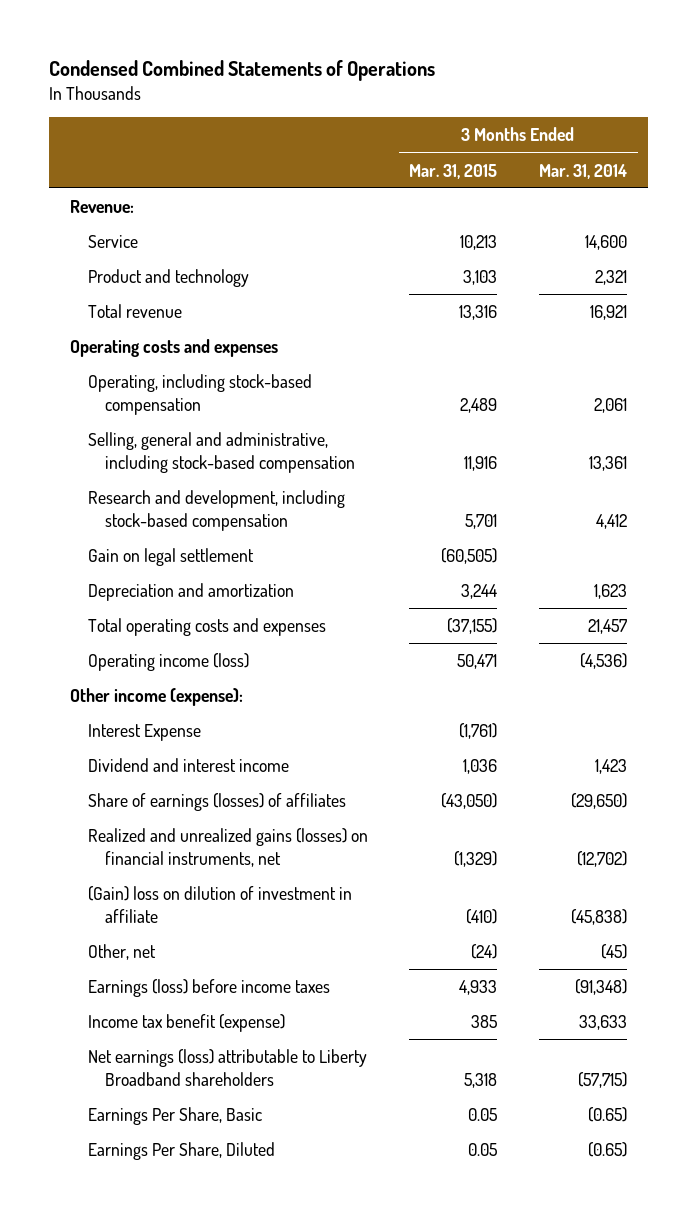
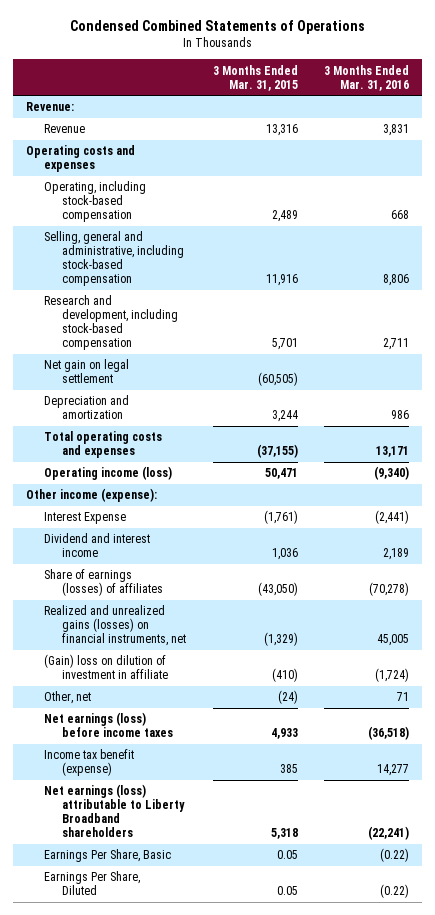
- | 3 Months Ended Mar. 31, 2015 | 3 Months Ended Mar. 31, 2014
+ | 3 Months Ended Mar. 31, 2015 | 3 Months Ended Mar. 31, 2016
- Service | 10,213 | 14,600
- Product and technology | 3,103 | 2,321
- Total revenue | 13,316 | 16,921
+ Revenue | 13,316 | 3,831
- Gain on legal settlement | (60,505) |
+ Net gain on legal settlement | (60,505) |
- Earnings (loss) before income taxes | 4,933 | (91,348)
+ Net earnings (loss) before income taxes | 4,933 | (36,518)

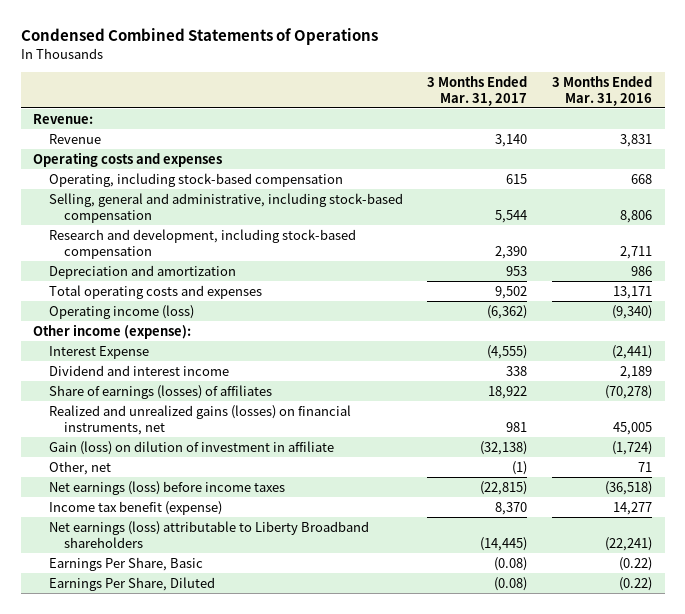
- | 3 Months Ended Mar. 31, 2015 | 3 Months Ended Mar. 31, 2016
+ | 3 Months Ended Mar. 31, 2017 | 3 Months Ended Mar. 31, 2016
- Net gain on legal settlement | (60,505) |
- (Gain) loss on dilution of investment in affiliate | (410) | (1,724)
+ Gain (loss) on dilution of investment in affiliate | (32,138) | (1,724)

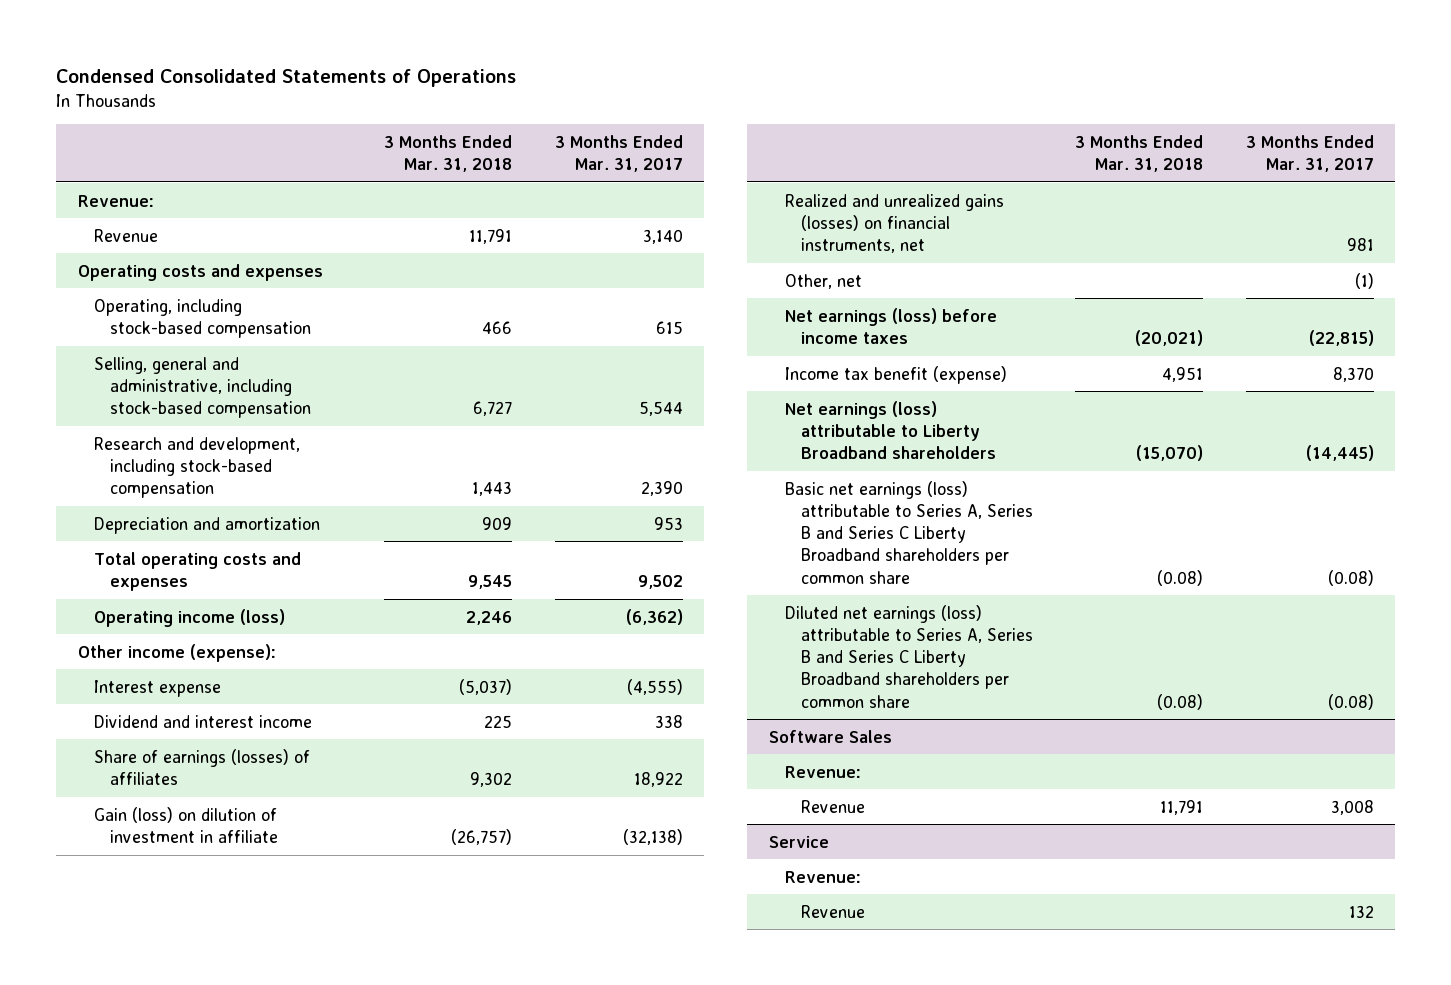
- Condensed Combined Statements of Operations
+ Condensed Consolidated Statements of Operations
- | 3 Months Ended Mar. 31, 2017 | 3 Months Ended Mar. 31, 2016
+ | 3 Months Ended Mar. 31, 2018 | 3 Months Ended Mar. 31, 2017
- Interest Expense | (4,555) | (2,441)
+ Interest expense | (5,037) | (4,555)
moved down: Realized and unrealized gains (losses) on financial instruments, net | | 981
- Earnings Per Share, Basic | (0.08) | (0.22)
- Earnings Per Share, Diluted | (0.08) | (0.22)
+ Basic net earnings (loss) attributable to Series A, Series B and Series C Liberty Broadband shareholders per common share | (0.08) | (0.08)
+ Diluted net earnings (loss) attributable to Series A, Series B and Series C Liberty Broadband shareholders per common share | (0.08) | (0.08)
+ Software Sales
+ Revenue:
+ Revenue | 11,791 | 3,008
+ Service
+ Revenue:
+ Revenue | | 132

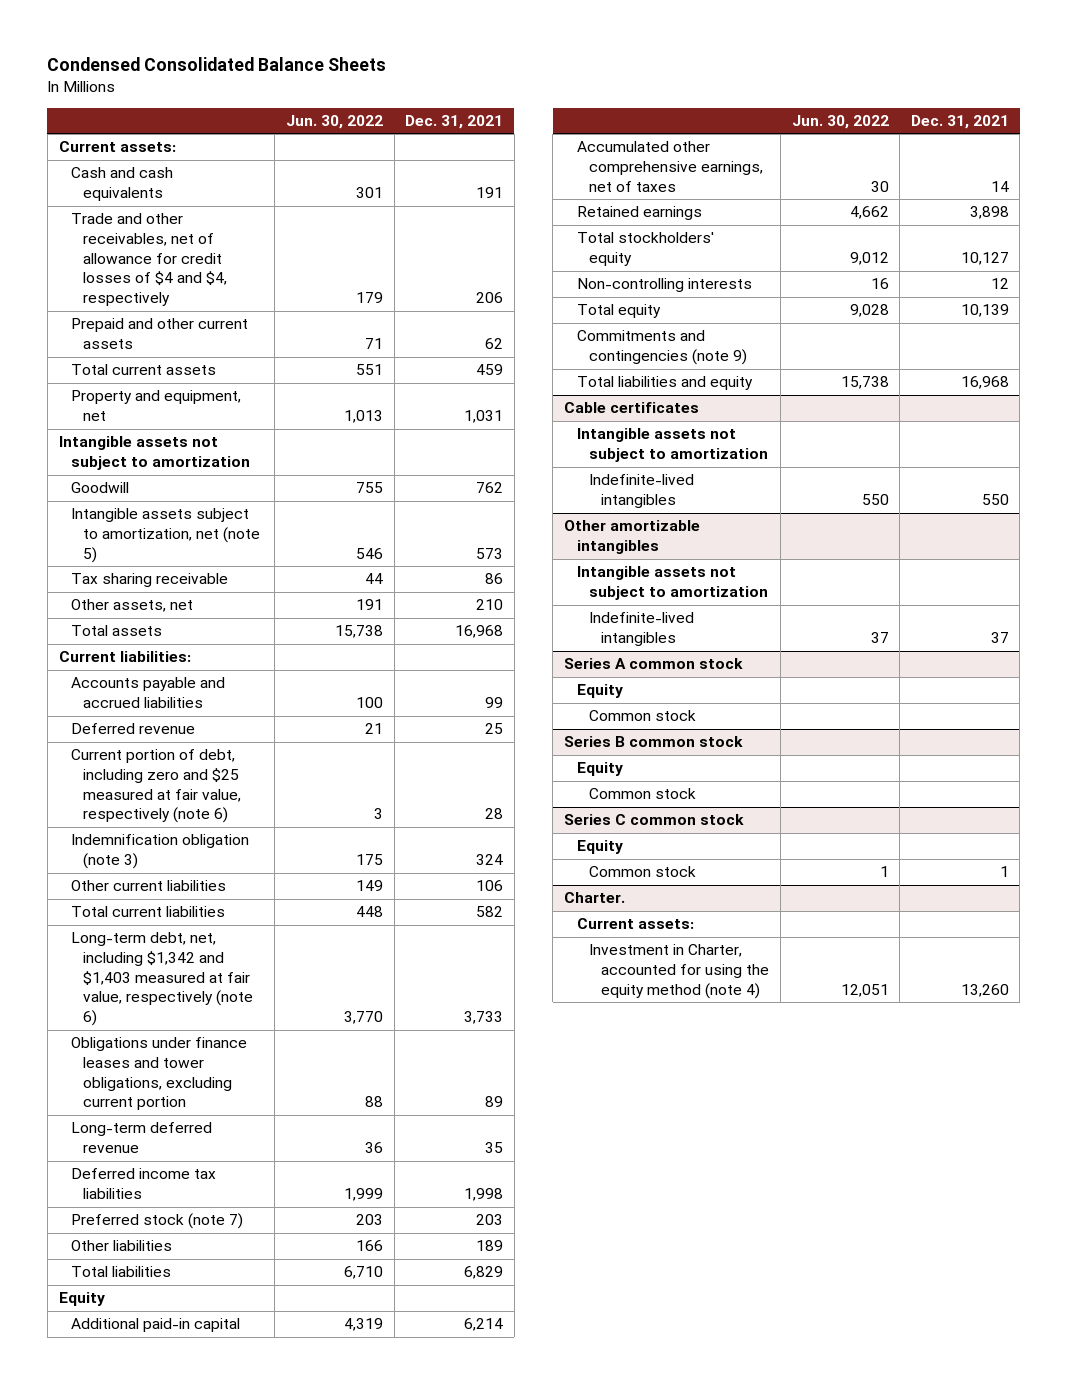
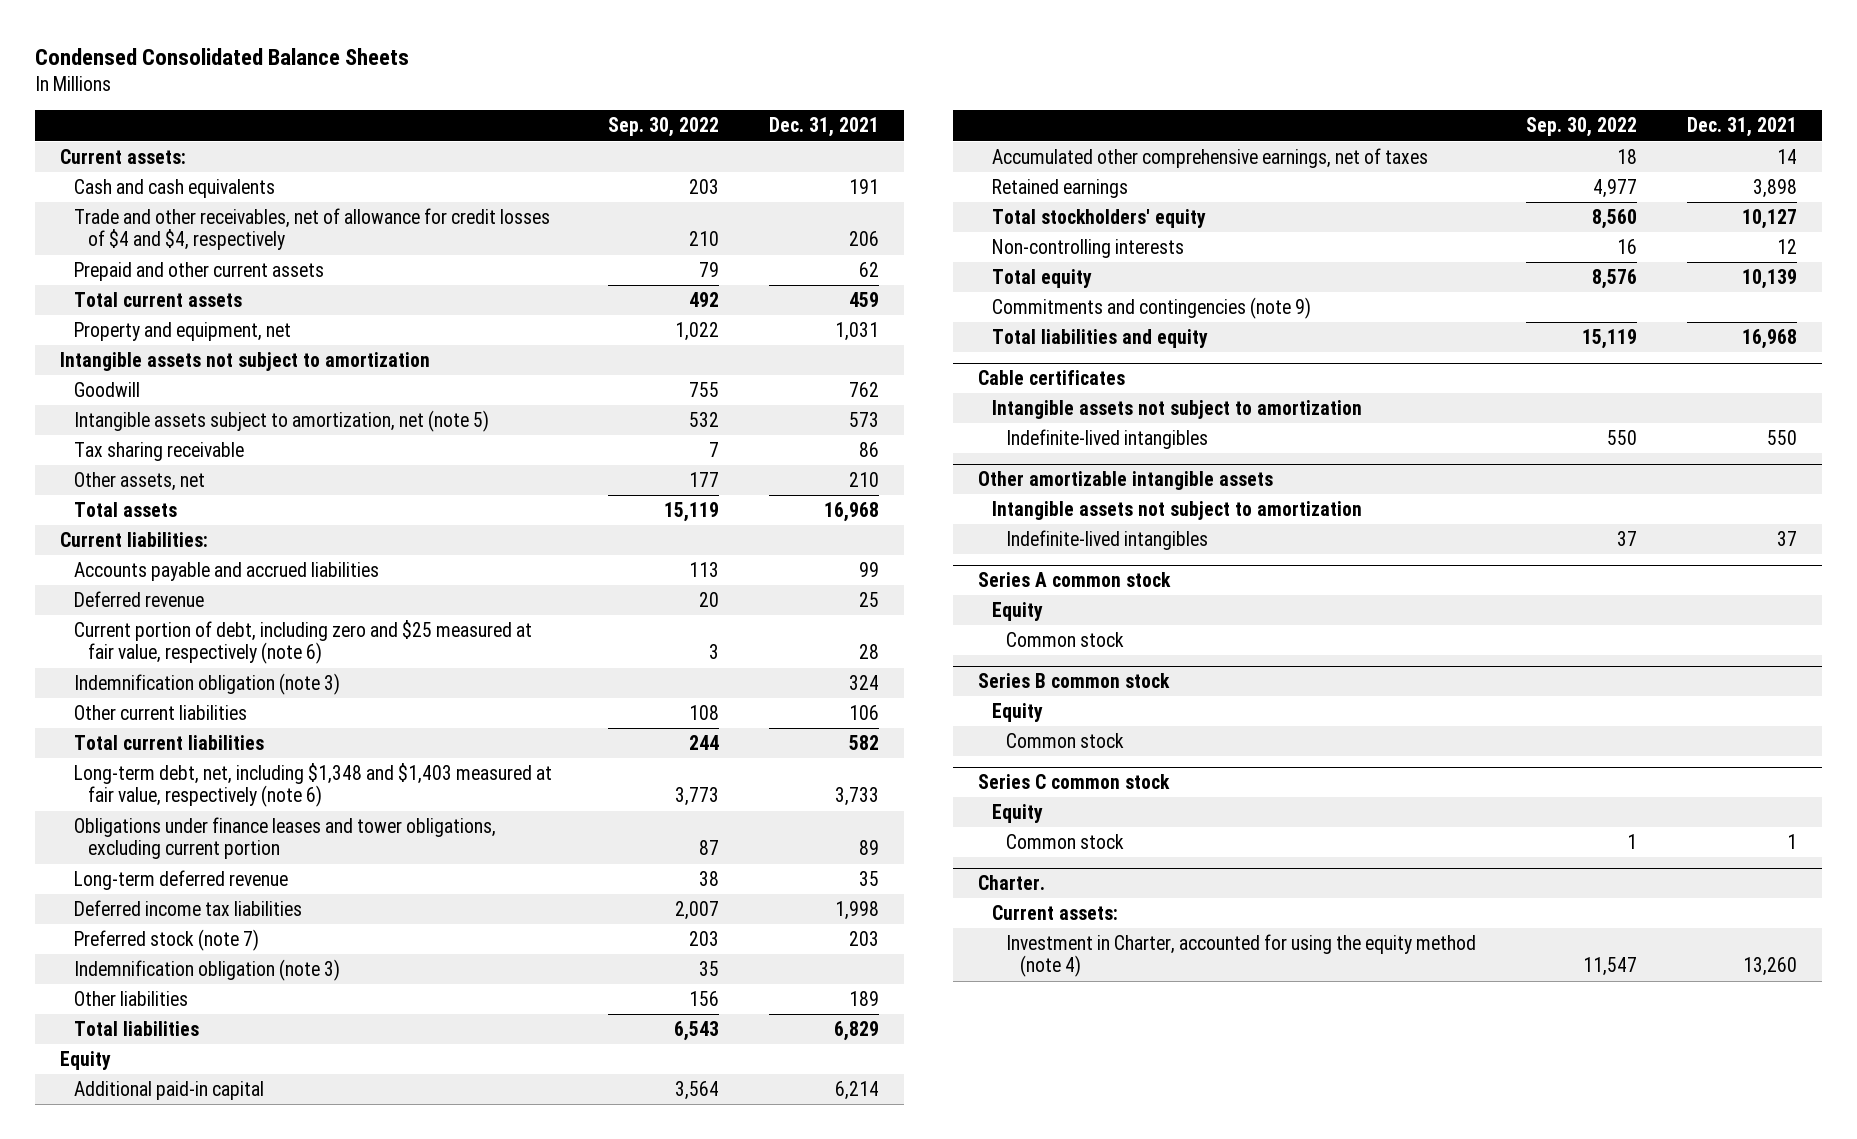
- | Jun. 30, 2022 | Dec. 31, 2021
+ | Sep. 30, 2022 | Dec. 31, 2021
- Long-term debt, net, including $1,342 and $1,403 measured at fair value, respectively (note 6) | 3,770 | 3,733
+ Long-term debt, net, including $1,348 and $1,403 measured at fair value, respectively (note 6) | 3,773 | 3,733
+ Indemnification obligation (note 3) | 35 |
- Other amortizable intangibles
+ Other amortizable intangible assets

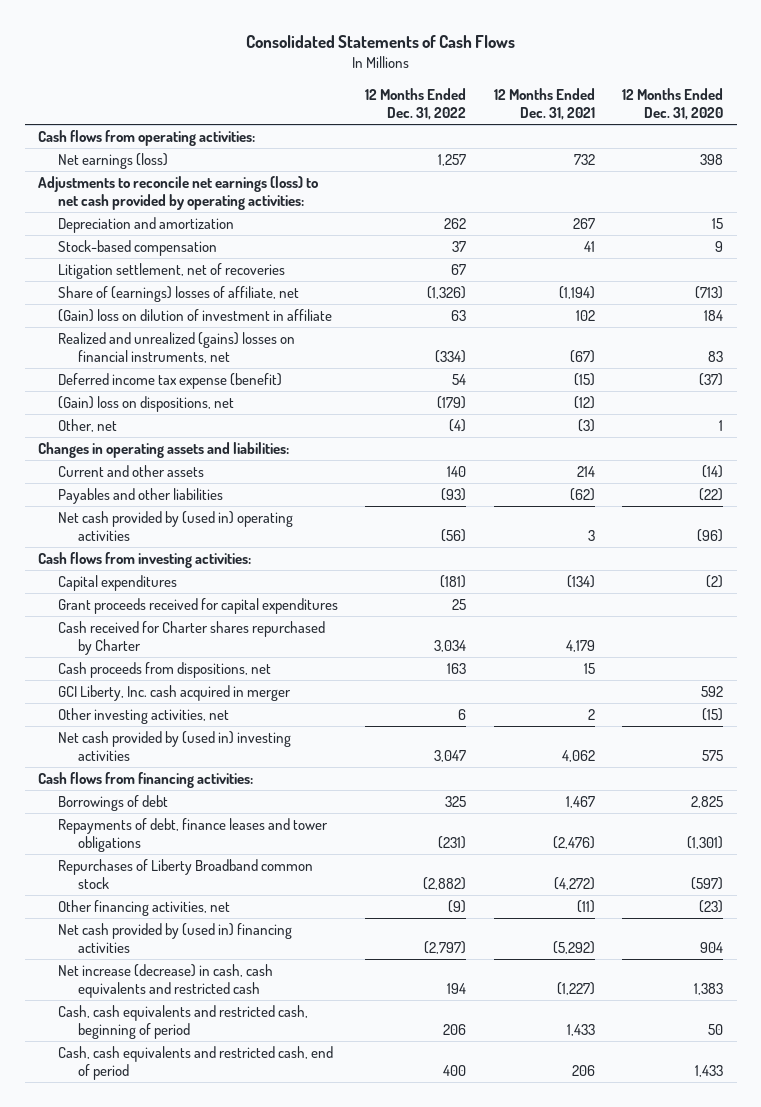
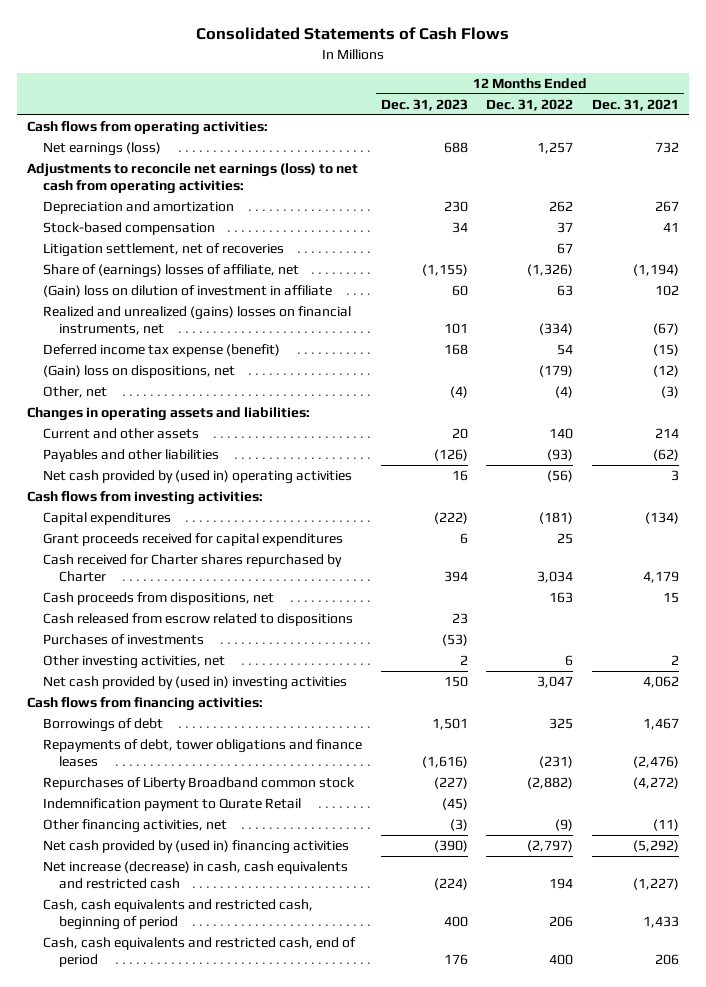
- | 12 Months Ended Dec. 31, 2022 | 12 Months Ended Dec. 31, 2021 | 12 Months Ended Dec. 31, 2020
+ | 12 Months Ended Dec. 31, 2023 | 12 Months Ended Dec. 31, 2022 | 12 Months Ended Dec. 31, 2021
- Adjustments to reconcile net earnings (loss) to net cash provided by operating activities:
+ Adjustments to reconcile net earnings (loss) to net cash from operating activities:
- GCI Liberty, Inc. cash acquired in merger | | | 592
+ Cash released from escrow related to dispositions | 23 | |
+ Purchases of investments | (53) | |
- Repayments of debt, finance leases and tower obligations | (231) | (2,476) | (1,301)
+ Repayments of debt, tower obligations and finance leases | (1,616) | (231) | (2,476)
+ Indemnification payment to Qurate Retail | (45) | |

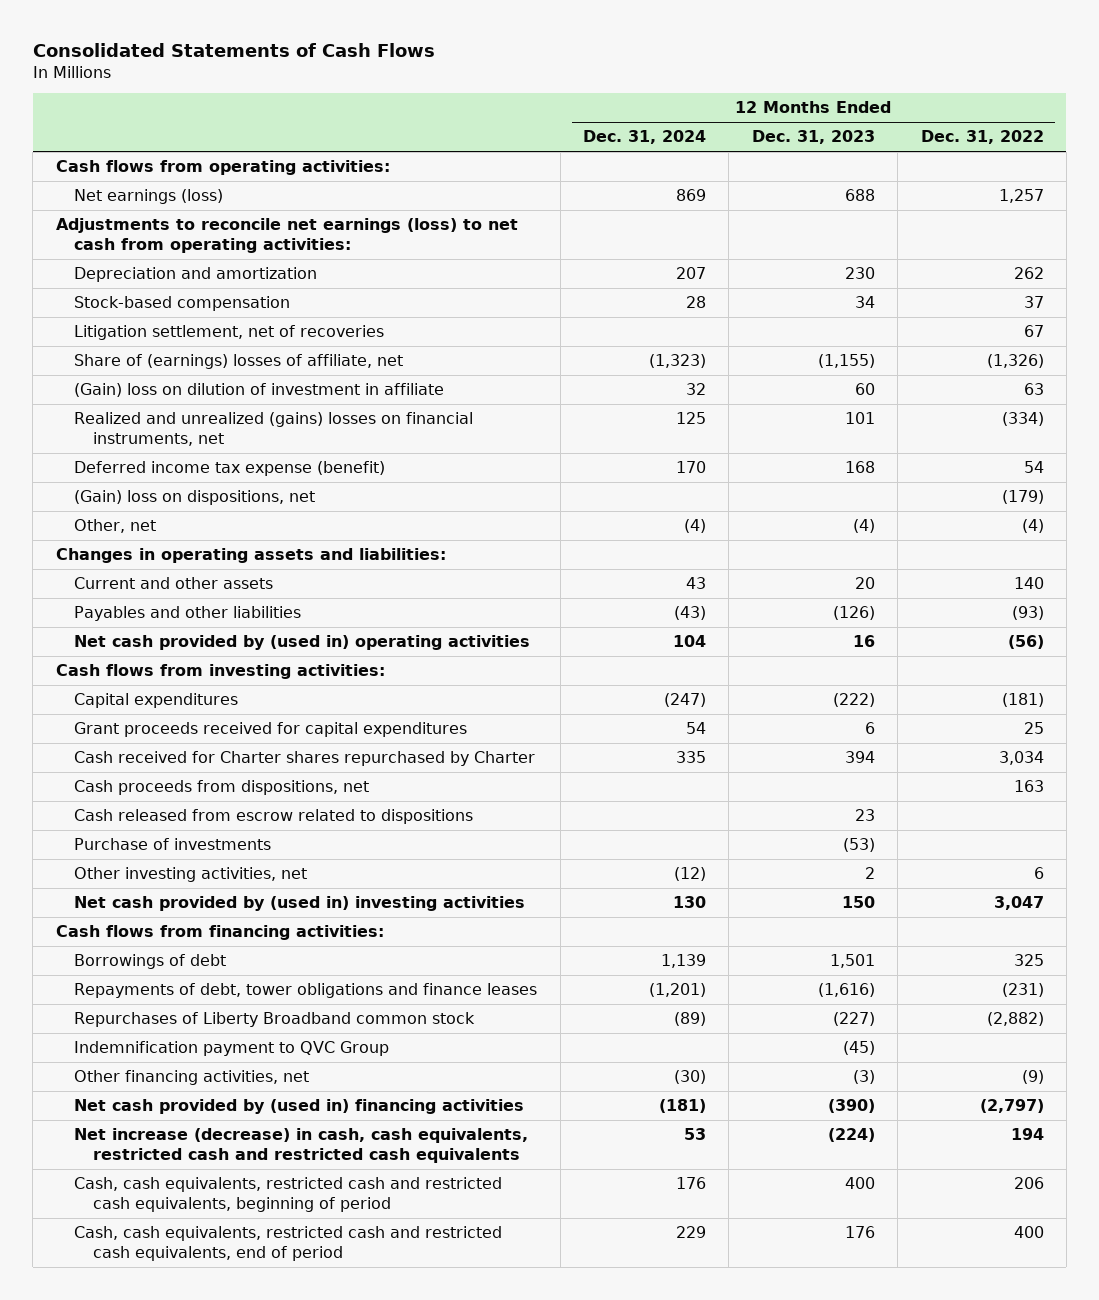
- | 12 Months Ended Dec. 31, 2023 | 12 Months Ended Dec. 31, 2022 | 12 Months Ended Dec. 31, 2021
+ | 12 Months Ended Dec. 31, 2024 | 12 Months Ended Dec. 31, 2023 | 12 Months Ended Dec. 31, 2022
- Purchases of investments | (53) | |
+ Purchase of investments | | (53) |
- Indemnification payment to Qurate Retail | (45) | |
+ Indemnification payment to QVC Group | | (45) |
- Net increase (decrease) in cash, cash equivalents and restricted cash | (224) | 194 | (1,227)
- Cash, cash equivalents and restricted cash, beginning of period | 400 | 206 | 1,433
- Cash, cash equivalents and restricted cash, end of period | 176 | 400 | 206
+ Net increase (decrease) in cash, cash equivalents, restricted cash and restricted cash equivalents | 53 | (224) | 194
+ Cash, cash equivalents, restricted cash and restricted cash equivalents, beginning of period | 176 | 400 | 206
+ Cash, cash equivalents, restricted cash and restricted cash equivalents, end of period | 229 | 176 | 400

